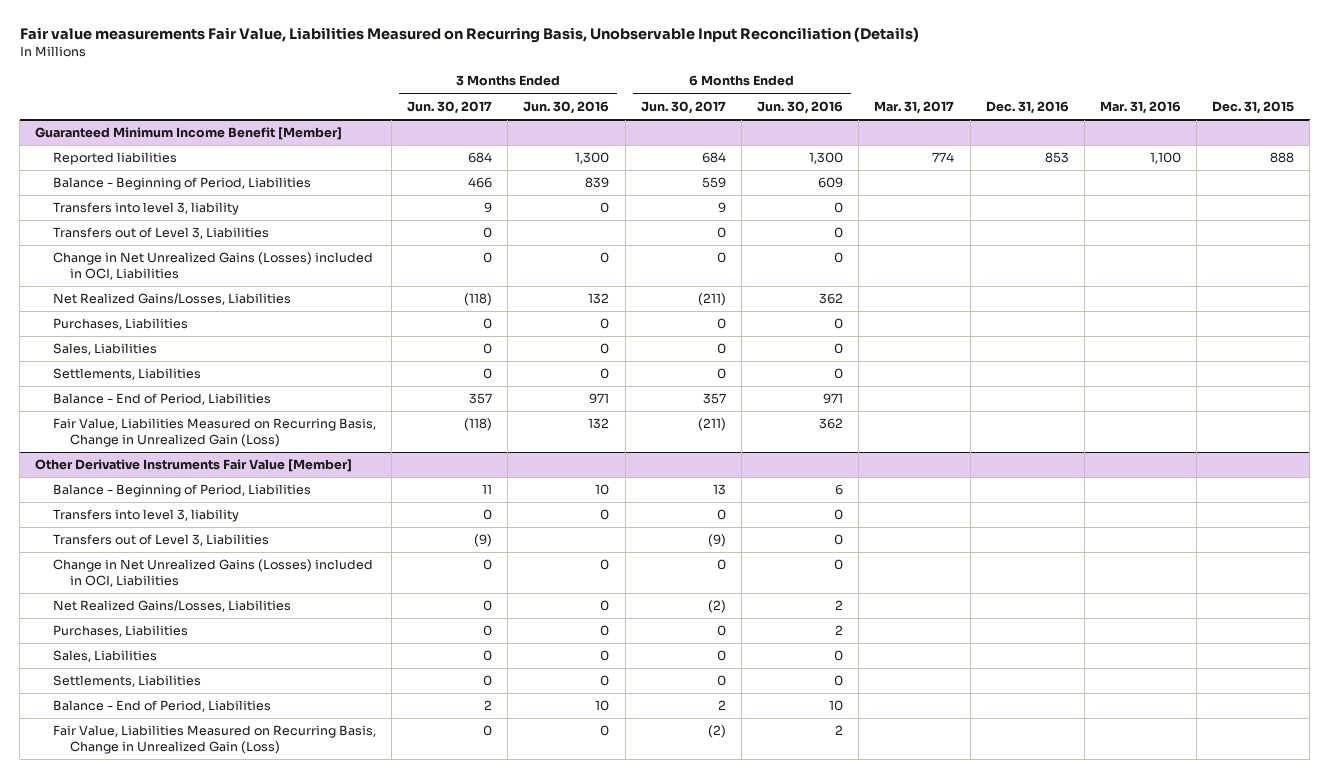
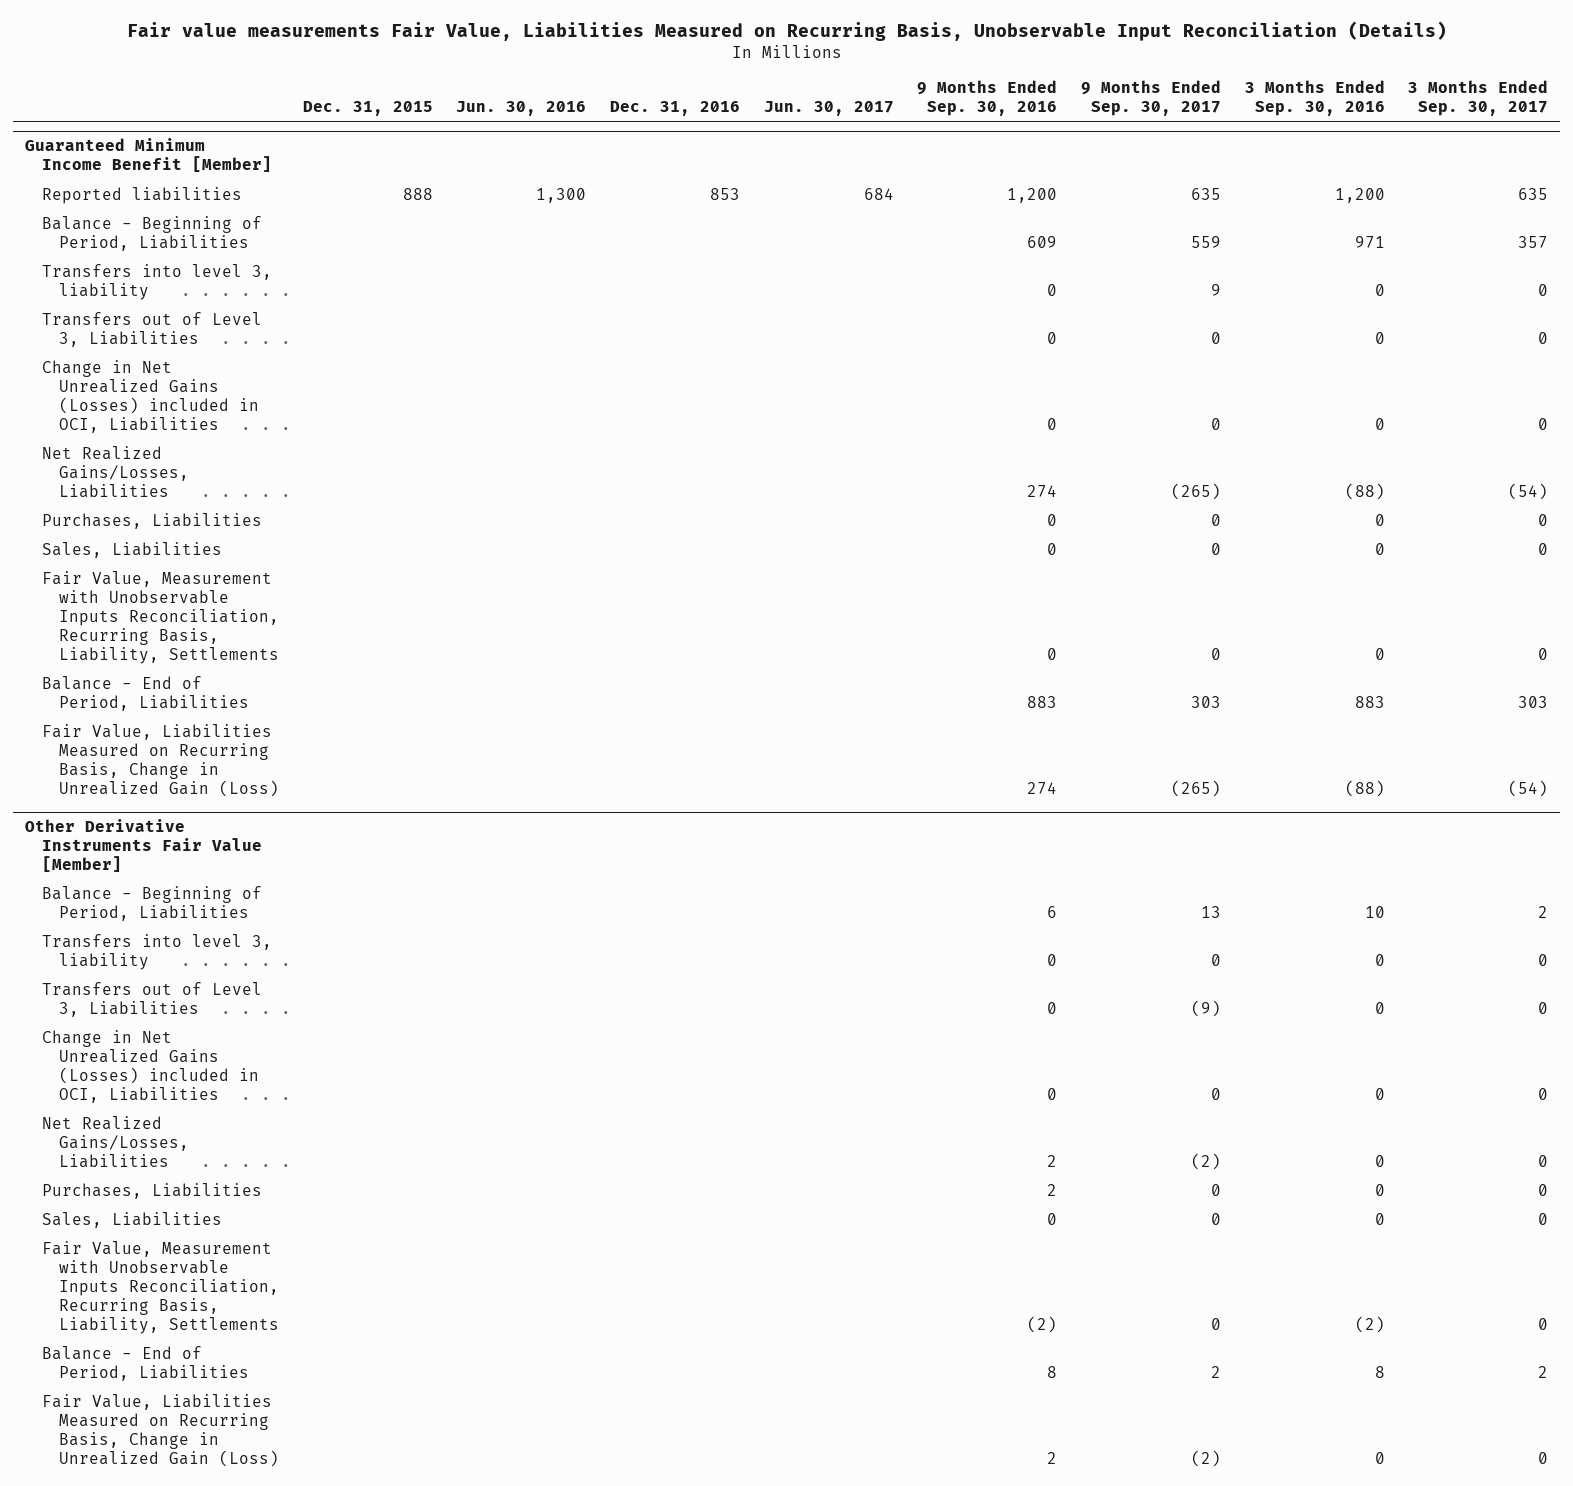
- | 3 Months Ended Jun. 30, 2017 | 3 Months Ended Jun. 30, 2016 | 6 Months Ended Jun. 30, 2017 | 6 Months Ended Jun. 30, 2016 | Mar. 31, 2017 | Dec. 31, 2016 | Mar. 31, 2016 | Dec. 31, 2015
+ | Dec. 31, 2015 | Jun. 30, 2016 | Dec. 31, 2016 | Jun. 30, 2017 | 9 Months Ended Sep. 30, 2016 | 9 Months Ended Sep. 30, 2017 | 3 Months Ended Sep. 30, 2016 | 3 Months Ended Sep. 30, 2017
@ Guaranteed Minimum Income Benefit [Member]
- Settlements, Liabilities | 0 | 0 | 0 | 0 | | | |
+ Fair Value, Measurement with Unobservable Inputs Reconciliation, Recurring Basis, Liability, Settlements | | | | | 0 | 0 | 0 | 0
@ Other Derivative Instruments Fair Value [Member]
- Settlements, Liabilities | 0 | 0 | 0 | 0 | | | |
+ Fair Value, Measurement with Unobservable Inputs Reconciliation, Recurring Basis, Liability, Settlements | | | | | (2) | 0 | (2) | 0

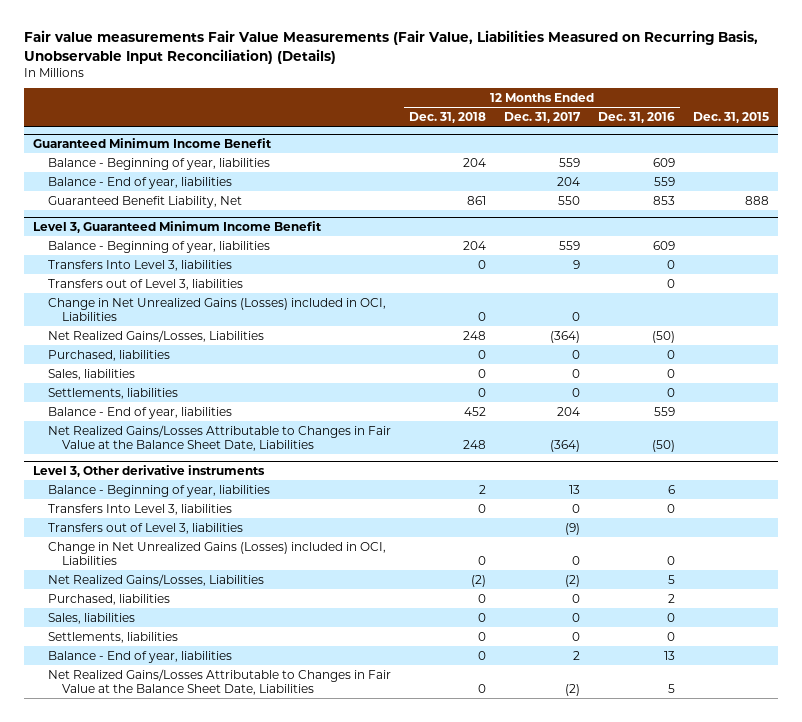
- Fair value measurements Fair Value, Liabilities Measured on Recurring Basis, Unobservable Input Reconciliation (Details)
+ Fair value measurements Fair Value Measurements (Fair Value, Liabilities Measured on Recurring Basis, Unobservable Input Reconciliation) (Details)
- | Dec. 31, 2015 | Jun. 30, 2016 | Dec. 31, 2016 | Jun. 30, 2017 | 9 Months Ended Sep. 30, 2016 | 9 Months Ended Sep. 30, 2017 | 3 Months Ended Sep. 30, 2016 | 3 Months Ended Sep. 30, 2017
+ | 12 Months Ended Dec. 31, 2018 | 12 Months Ended Dec. 31, 2017 | 12 Months Ended Dec. 31, 2016 | Dec. 31, 2015
- Guaranteed Minimum Income Benefit [Member]
- Reported liabilities | 888 | 1,300 | 853 | 684 | 1,200 | 635 | 1,200 | 635
- Balance - Beginning of Period, Liabilities | | | | | 609 | 559 | 971 | 357
- Transfers into level 3, liability | | | | | 0 | 9 | 0 | 0
- Transfers out of Level 3, Liabilities | | | | | 0 | 0 | 0 | 0
- Change in Net Unrealized Gains (Losses) included in OCI, Liabilities | | | | | 0 | 0 | 0 | 0
- Net Realized Gains/Losses, Liabilities | | | | | 274 | (265) | (88) | (54)
- Purchases, Liabilities | | | | | 0 | 0 | 0 | 0
- Sales, Liabilities | | | | | 0 | 0 | 0 | 0
- Fair Value, Measurement with Unobservable Inputs Reconciliation, Recurring Basis, Liability, Settlements | | | | | 0 | 0 | 0 | 0
- Balance - End of Period, Liabilities | | | | | 883 | 303 | 883 | 303
- Fair Value, Liabilities Measured on Recurring Basis, Change in Unrealized Gain (Loss) | | | | | 274 | (265) | (88) | (54)
- Other Derivative Instruments Fair Value [Member]
- Balance - Beginning of Period, Liabilities | | | | | 6 | 13 | 10 | 2
- Transfers into level 3, liability | | | | | 0 | 0 | 0 | 0
- Transfers out of Level 3, Liabilities | | | | | 0 | (9) | 0 | 0
- Change in Net Unrealized Gains (Losses) included in OCI, Liabilities | | | | | 0 | 0 | 0 | 0
- Net Realized Gains/Losses, Liabilities | | | | | 2 | (2) | 0 | 0
- Purchases, Liabilities | | | | | 2 | 0 | 0 | 0
- Sales, Liabilities | | | | | 0 | 0 | 0 | 0
- Fair Value, Measurement with Unobservable Inputs Reconciliation, Recurring Basis, Liability, Settlements | | | | | (2) | 0 | (2) | 0
- Balance - End of Period, Liabilities | | | | | 8 | 2 | 8 | 2
- Fair Value, Liabilities Measured on Recurring Basis, Change in Unrealized Gain (Loss) | | | | | 2 | (2) | 0 | 0
+ Guaranteed Minimum Income Benefit
+ Balance - Beginning of year, liabilities | 204 | 559 | 609 |
+ Balance - End of year, liabilities | | 204 | 559 |
+ Guaranteed Benefit Liability, Net | 861 | 550 | 853 | 888
+ Level 3, Guaranteed Minimum Income Benefit
+ Balance - Beginning of year, liabilities | 204 | 559 | 609 |
+ Transfers Into Level 3, liabilities | 0 | 9 | 0 |
+ Transfers out of Level 3, liabilities | | | 0 |
+ Change in Net Unrealized Gains (Losses) included in OCI, Liabilities | 0 | 0 | |
+ Net Realized Gains/Losses, Liabilities | 248 | (364) | (50) |
+ Purchased, liabilities | 0 | 0 | 0 |
+ Sales, liabilities | 0 | 0 | 0 |
+ Settlements, liabilities | 0 | 0 | 0 |
+ Balance - End of year, liabilities | 452 | 204 | 559 |
+ Net Realized Gains/Losses Attributable to Changes in Fair Value at the Balance Sheet Date, Liabilities | 248 | (364) | (50) |
+ Level 3, Other derivative instruments
+ Balance - Beginning of year, liabilities | 2 | 13 | 6 |
+ Transfers Into Level 3, liabilities | 0 | 0 | 0 |
+ Transfers out of Level 3, liabilities | | (9) | |
+ Change in Net Unrealized Gains (Losses) included in OCI, Liabilities | 0 | 0 | 0 |
+ Net Realized Gains/Losses, Liabilities | (2) | (2) | 5 |
+ Purchased, liabilities | 0 | 0 | 2 |
+ Sales, liabilities | 0 | 0 | 0 |
+ Settlements, liabilities | 0 | 0 | 0 |
+ Balance - End of year, liabilities | 0 | 2 | 13 |
+ Net Realized Gains/Losses Attributable to Changes in Fair Value at the Balance Sheet Date, Liabilities | 0 | (2) | 5 |

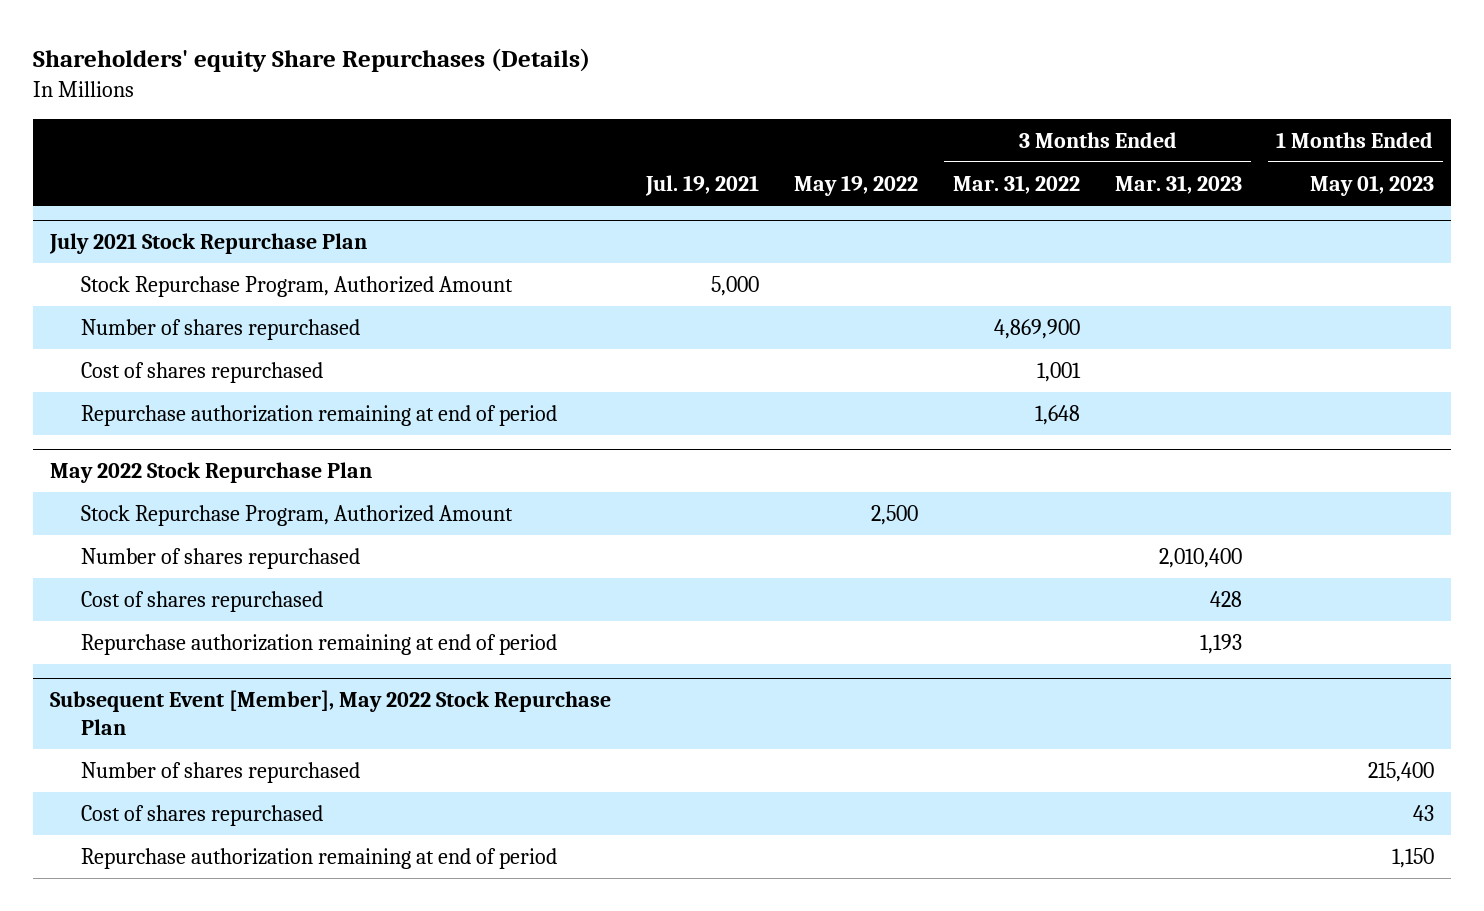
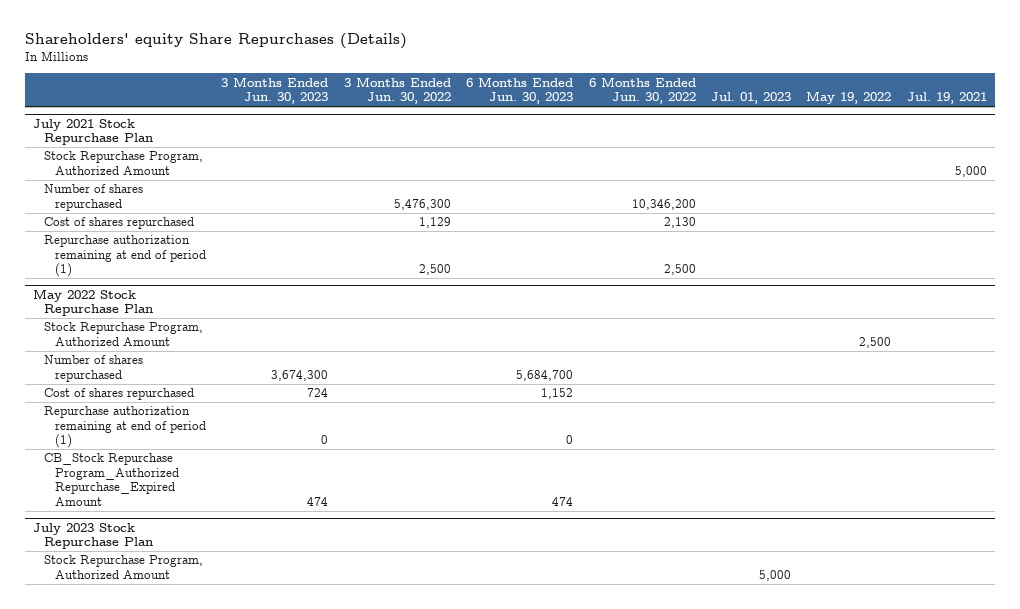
- | Jul. 19, 2021 | May 19, 2022 | 3 Months Ended Mar. 31, 2022 | 3 Months Ended Mar. 31, 2023 | 1 Months Ended May 01, 2023
+ | 3 Months Ended Jun. 30, 2023 | 3 Months Ended Jun. 30, 2022 | 6 Months Ended Jun. 30, 2023 | 6 Months Ended Jun. 30, 2022 | Jul. 01, 2023 | May 19, 2022 | Jul. 19, 2021
@ July 2021 Stock Repurchase Plan
- Repurchase authorization remaining at end of period | | | 1,648 | |
+ Repurchase authorization remaining at end of period (1) | | 2,500 | | 2,500 | | |
@ May 2022 Stock Repurchase Plan
- Repurchase authorization remaining at end of period | | | | 1,193 |
- Subsequent Event [Member], May 2022 Stock Repurchase Plan
- Number of shares repurchased | | | | | 215,400
- Cost of shares repurchased | | | | | 43
- Repurchase authorization remaining at end of period | | | | | 1,150
@ May 2022 Stock Repurchase Plan
+ Repurchase authorization remaining at end of period (1) | 0 | | 0 | | | |
+ CB_Stock Repurchase Program_Authorized Repurchase_Expired Amount | 474 | | 474 | | | |
+ July 2023 Stock Repurchase Plan
+ Stock Repurchase Program, Authorized Amount | | | | | 5,000 | |

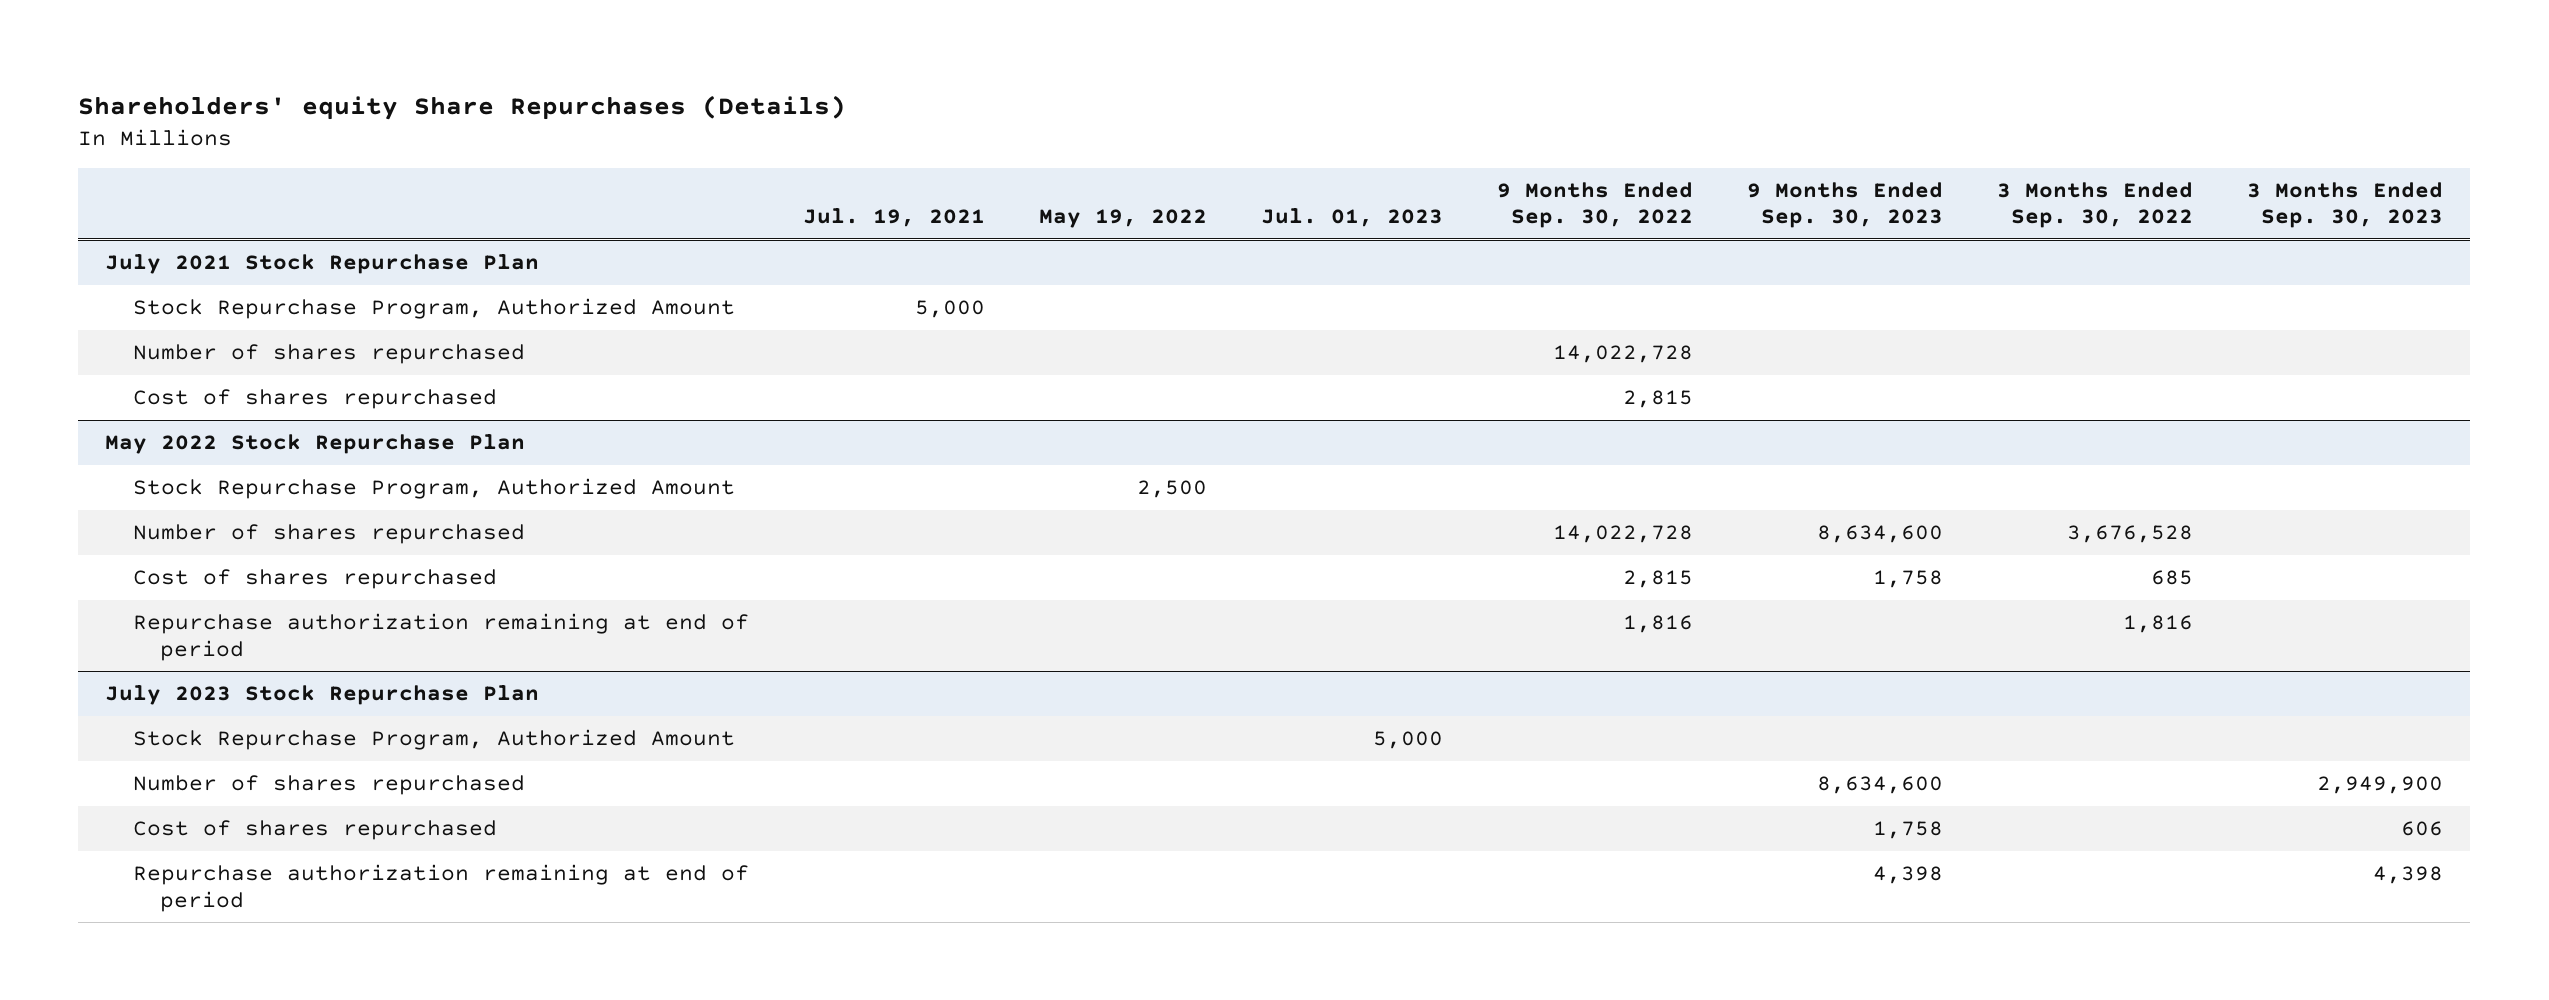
- | 3 Months Ended Jun. 30, 2023 | 3 Months Ended Jun. 30, 2022 | 6 Months Ended Jun. 30, 2023 | 6 Months Ended Jun. 30, 2022 | Jul. 01, 2023 | May 19, 2022 | Jul. 19, 2021
+ | Jul. 19, 2021 | May 19, 2022 | Jul. 01, 2023 | 9 Months Ended Sep. 30, 2022 | 9 Months Ended Sep. 30, 2023 | 3 Months Ended Sep. 30, 2022 | 3 Months Ended Sep. 30, 2023
@ July 2021 Stock Repurchase Plan
- Repurchase authorization remaining at end of period (1) | | 2,500 | | 2,500 | | |
@ May 2022 Stock Repurchase Plan
- Repurchase authorization remaining at end of period (1) | 0 | | 0 | | | |
- CB_Stock Repurchase Program_Authorized Repurchase_Expired Amount | 474 | | 474 | | | |
+ Repurchase authorization remaining at end of period | | | | 1,816 | | 1,816 |
@ July 2023 Stock Repurchase Plan
+ Number of shares repurchased | | | | | 8,634,600 | | 2,949,900
+ Cost of shares repurchased | | | | | 1,758 | | 606
+ Repurchase authorization remaining at end of period | | | | | 4,398 | | 4,398

